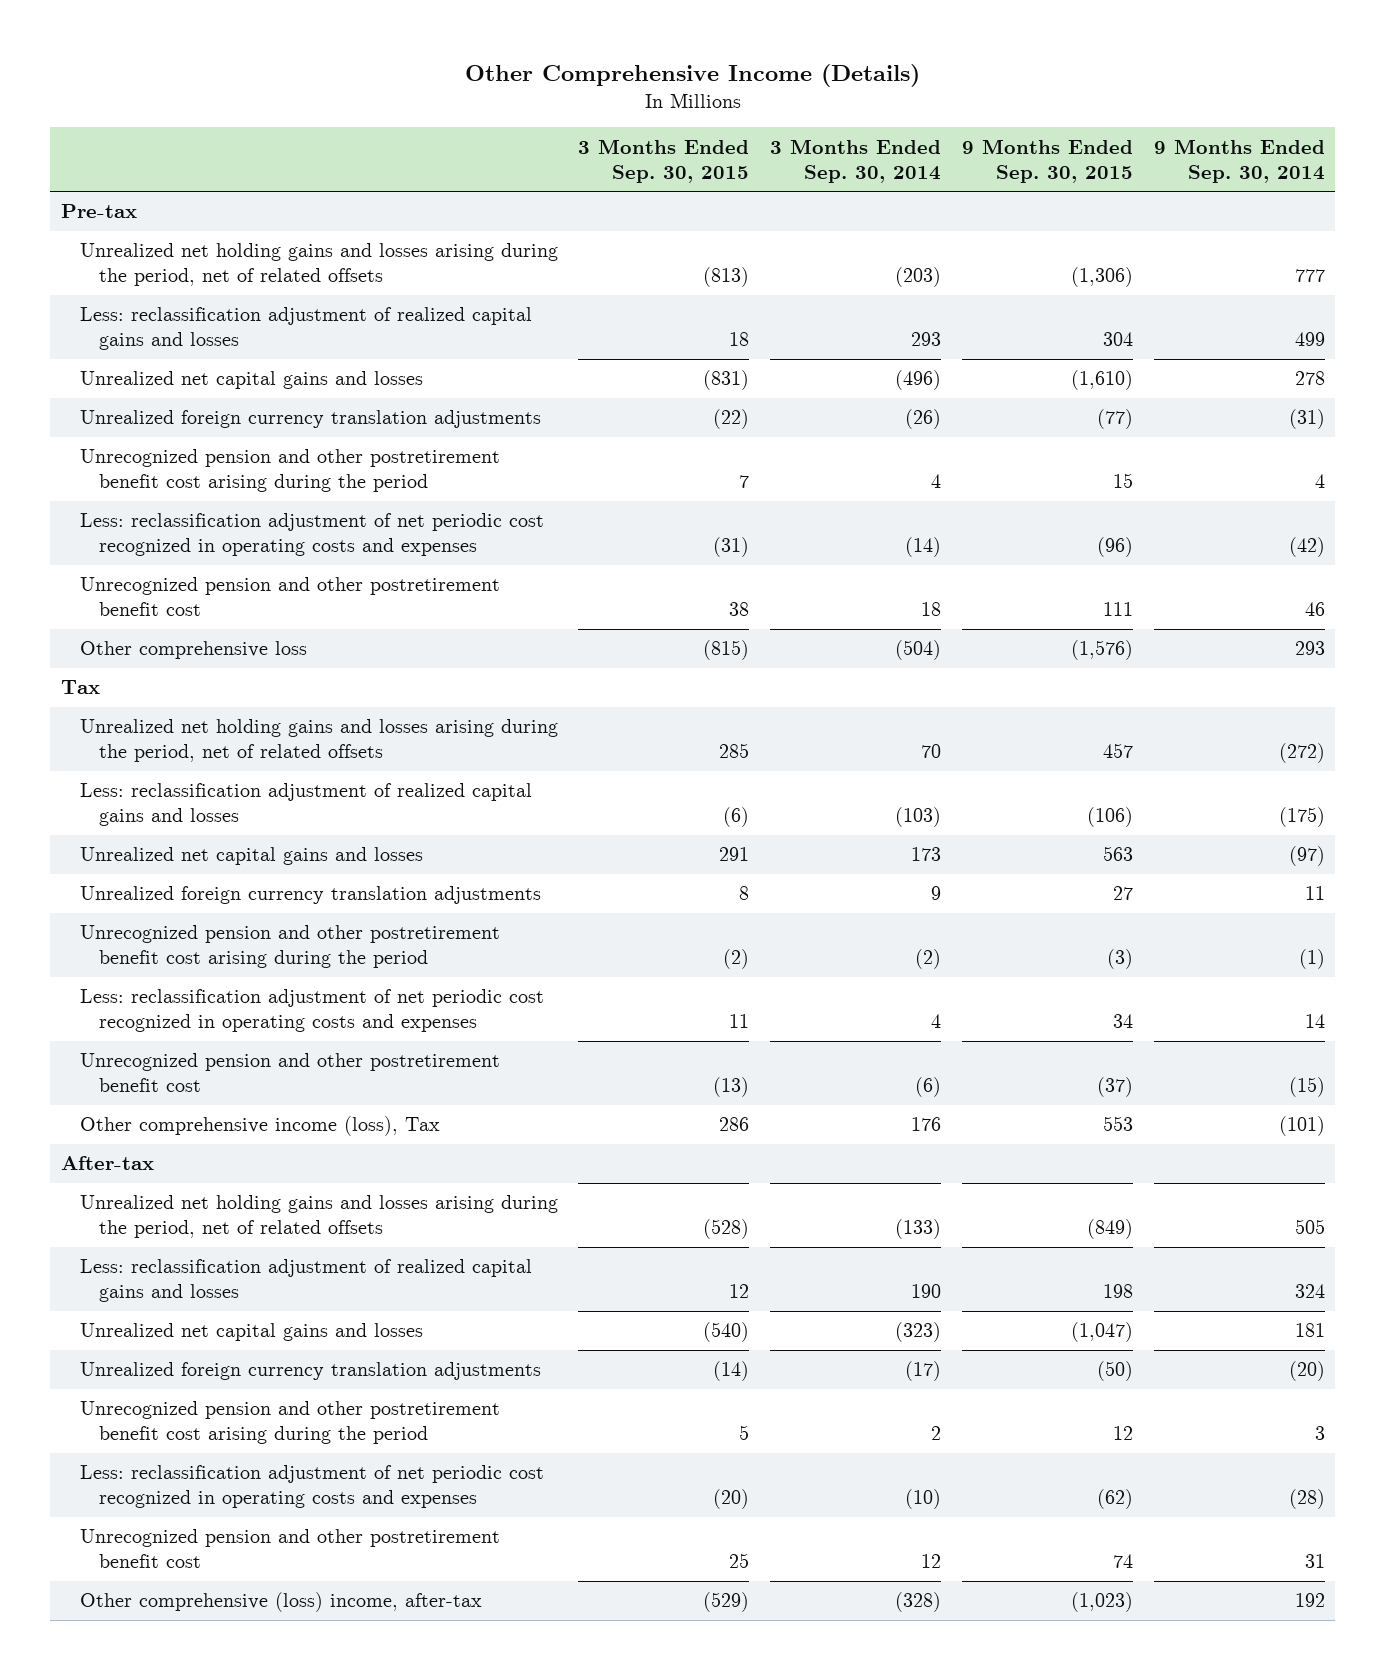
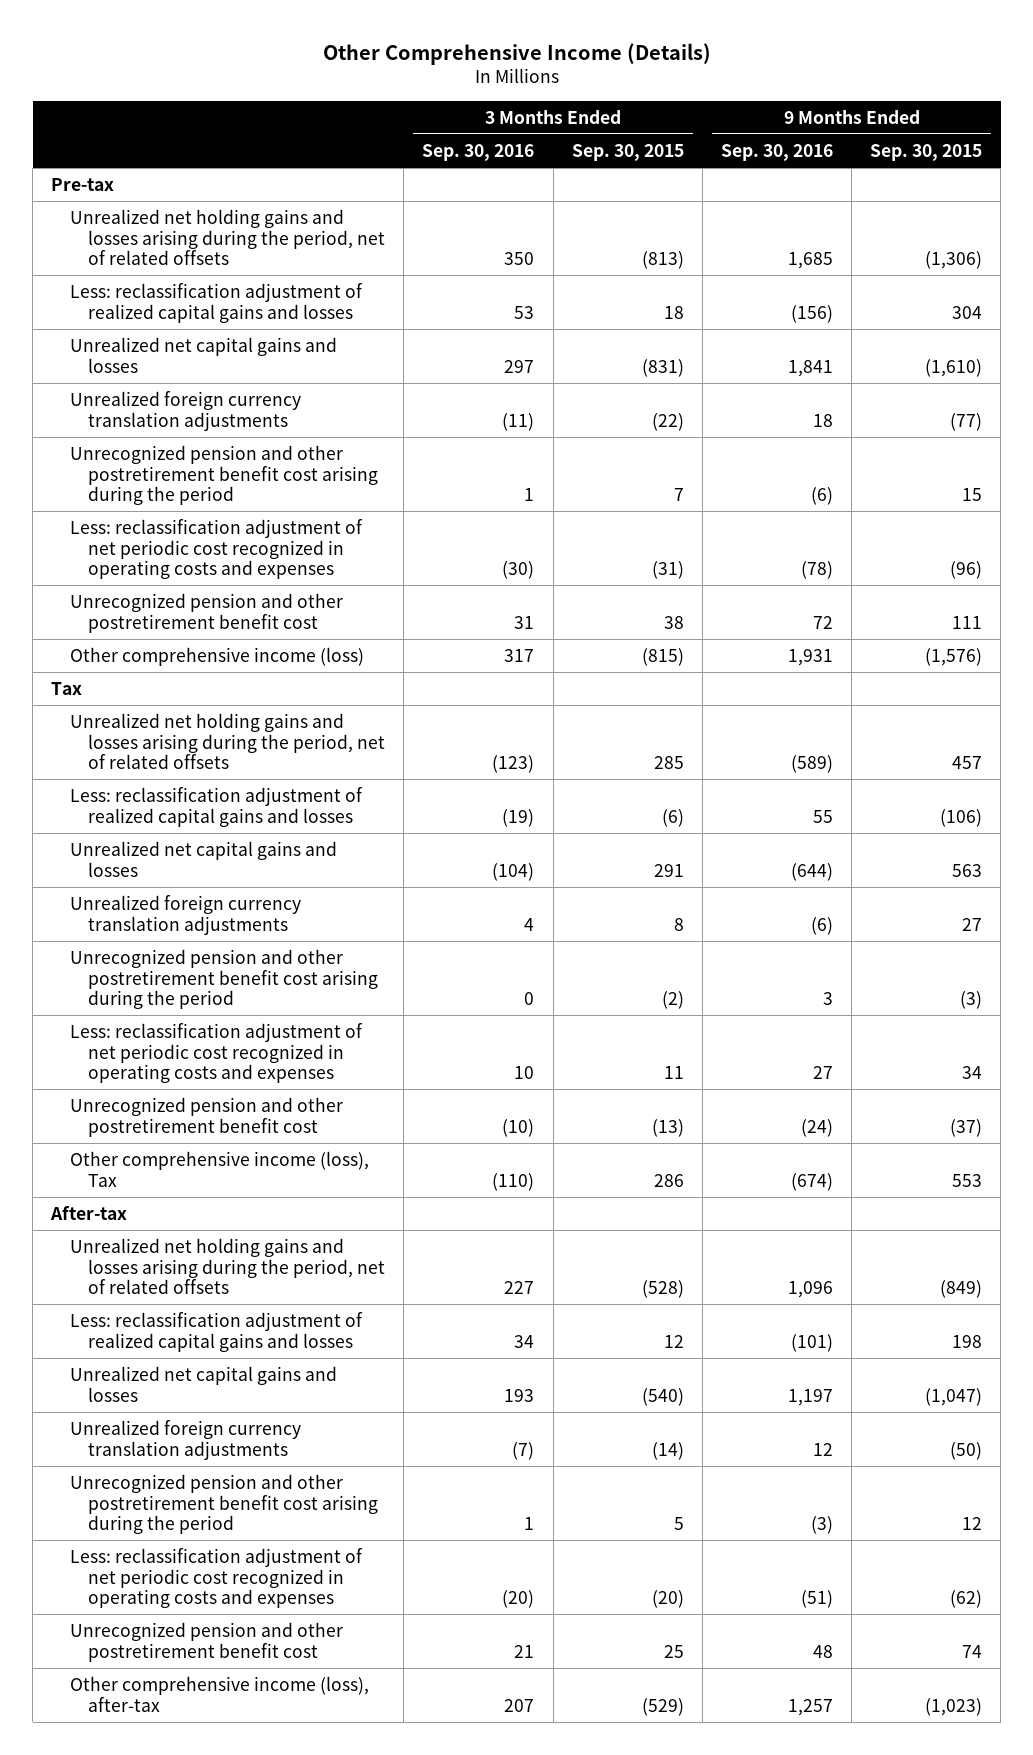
- | 3 Months Ended Sep. 30, 2015 | 3 Months Ended Sep. 30, 2014 | 9 Months Ended Sep. 30, 2015 | 9 Months Ended Sep. 30, 2014
+ | 3 Months Ended Sep. 30, 2016 | 3 Months Ended Sep. 30, 2015 | 9 Months Ended Sep. 30, 2016 | 9 Months Ended Sep. 30, 2015
- Other comprehensive loss | (815) | (504) | (1,576) | 293
+ Other comprehensive income (loss) | 317 | (815) | 1,931 | (1,576)
- Other comprehensive (loss) income, after-tax | (529) | (328) | (1,023) | 192
+ Other comprehensive income (loss), after-tax | 207 | (529) | 1,257 | (1,023)

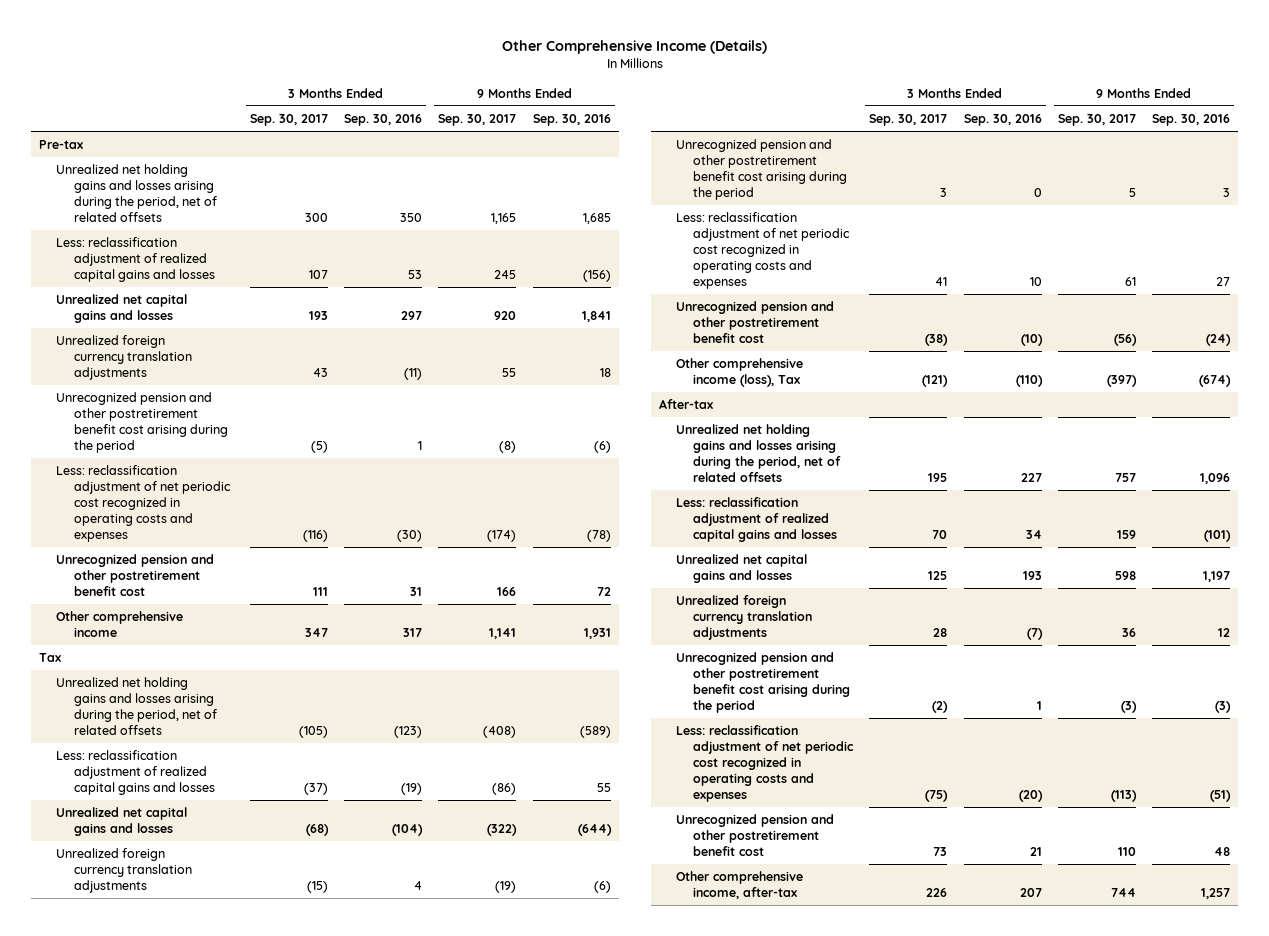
- | 3 Months Ended Sep. 30, 2016 | 3 Months Ended Sep. 30, 2015 | 9 Months Ended Sep. 30, 2016 | 9 Months Ended Sep. 30, 2015
+ | 3 Months Ended Sep. 30, 2017 | 3 Months Ended Sep. 30, 2016 | 9 Months Ended Sep. 30, 2017 | 9 Months Ended Sep. 30, 2016
- Other comprehensive income (loss) | 317 | (815) | 1,931 | (1,576)
+ Other comprehensive income | 347 | 317 | 1,141 | 1,931
- Other comprehensive income (loss), after-tax | 207 | (529) | 1,257 | (1,023)
+ Other comprehensive income, after-tax | 226 | 207 | 744 | 1,257

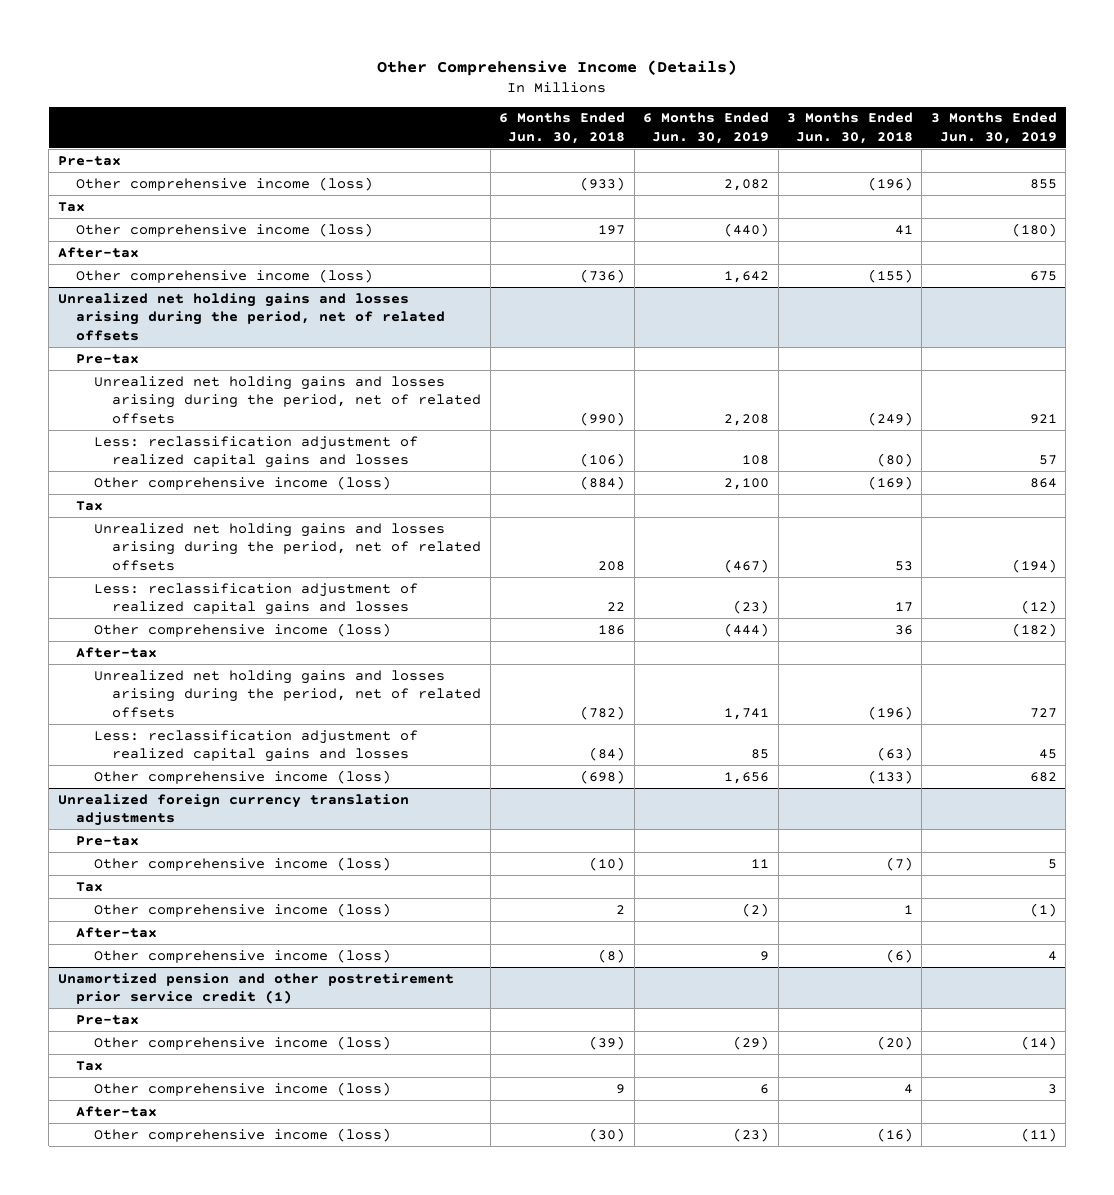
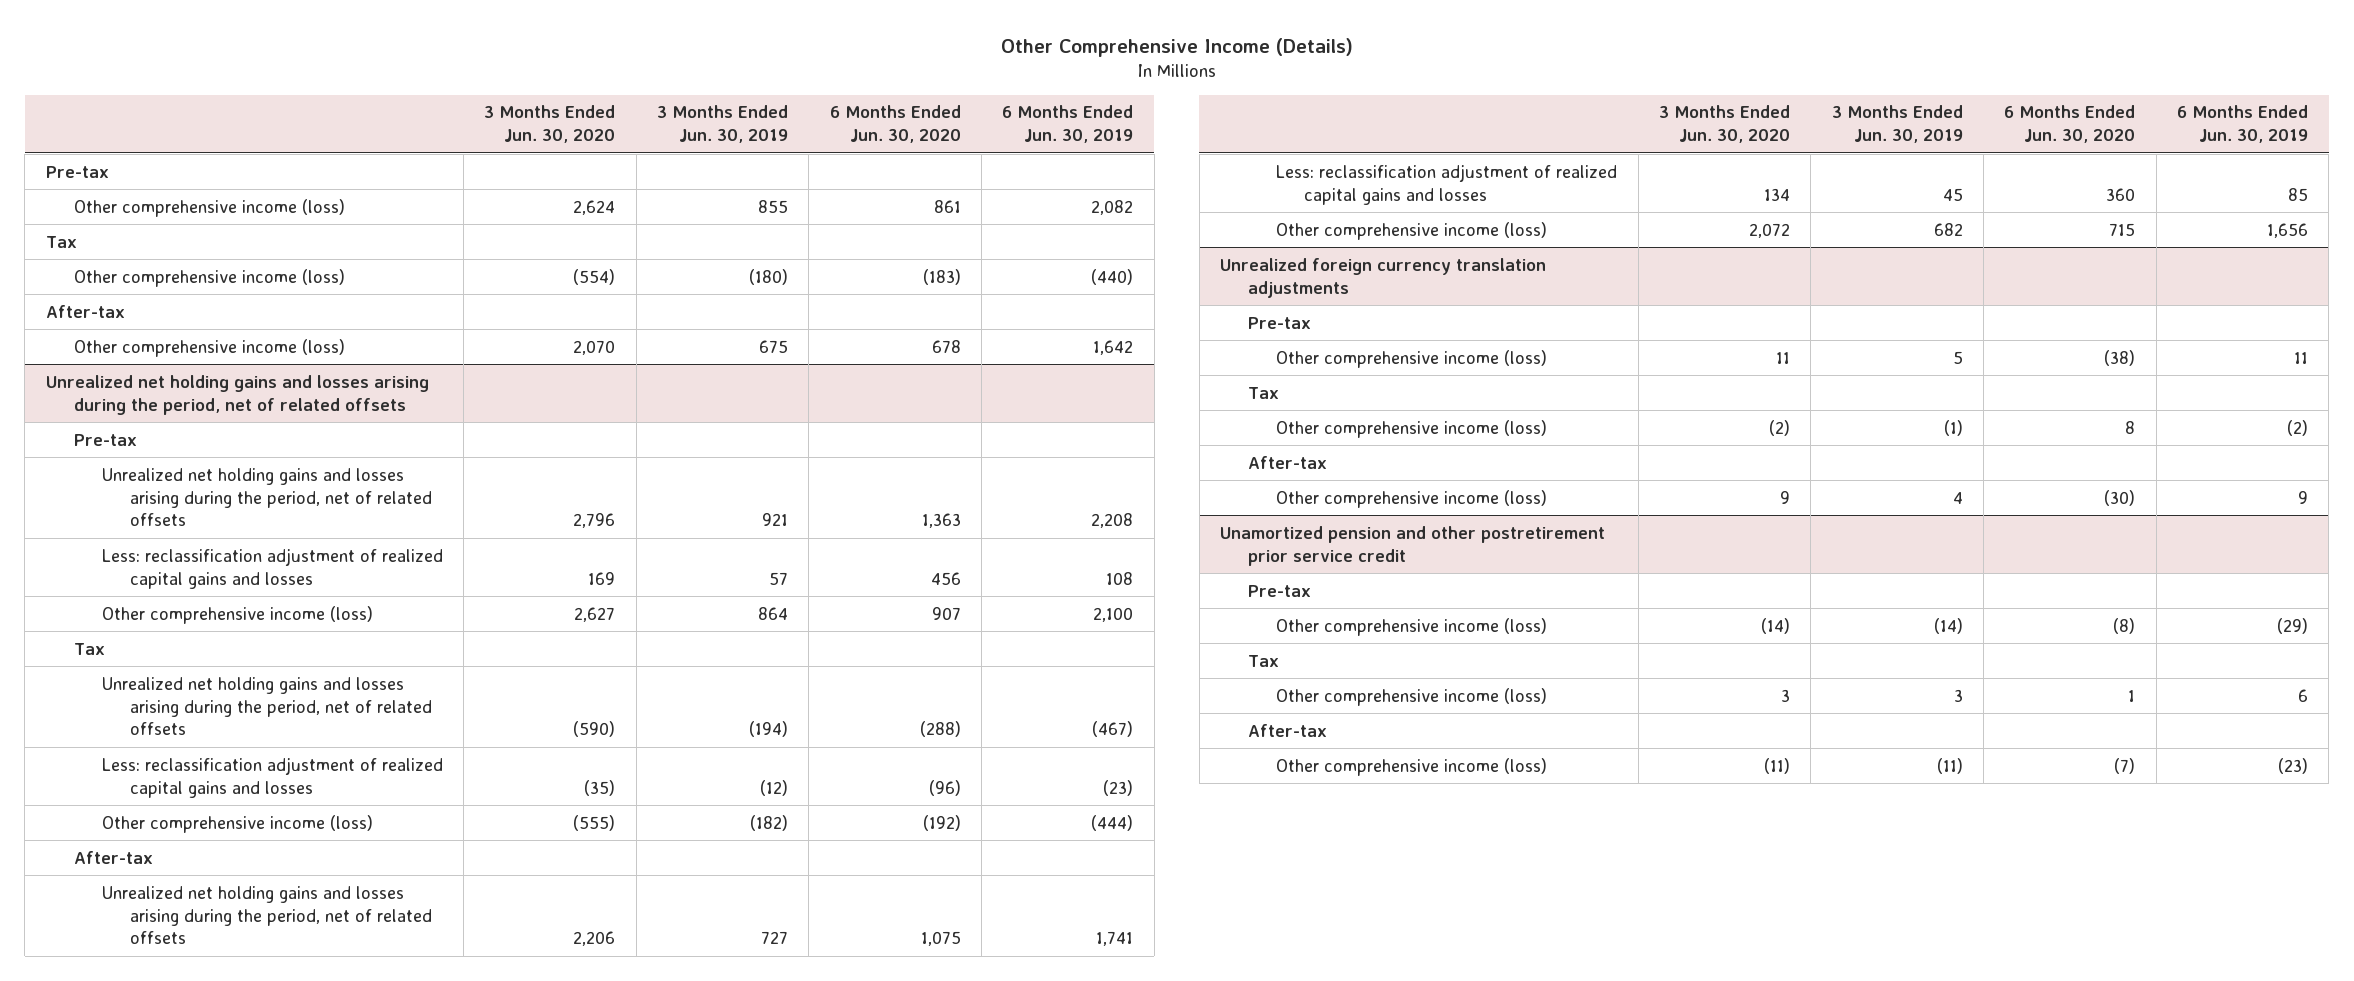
- | 6 Months Ended Jun. 30, 2018 | 6 Months Ended Jun. 30, 2019 | 3 Months Ended Jun. 30, 2018 | 3 Months Ended Jun. 30, 2019
+ | 3 Months Ended Jun. 30, 2020 | 3 Months Ended Jun. 30, 2019 | 6 Months Ended Jun. 30, 2020 | 6 Months Ended Jun. 30, 2019
- Unamortized pension and other postretirement prior service credit (1)
+ Unamortized pension and other postretirement prior service credit

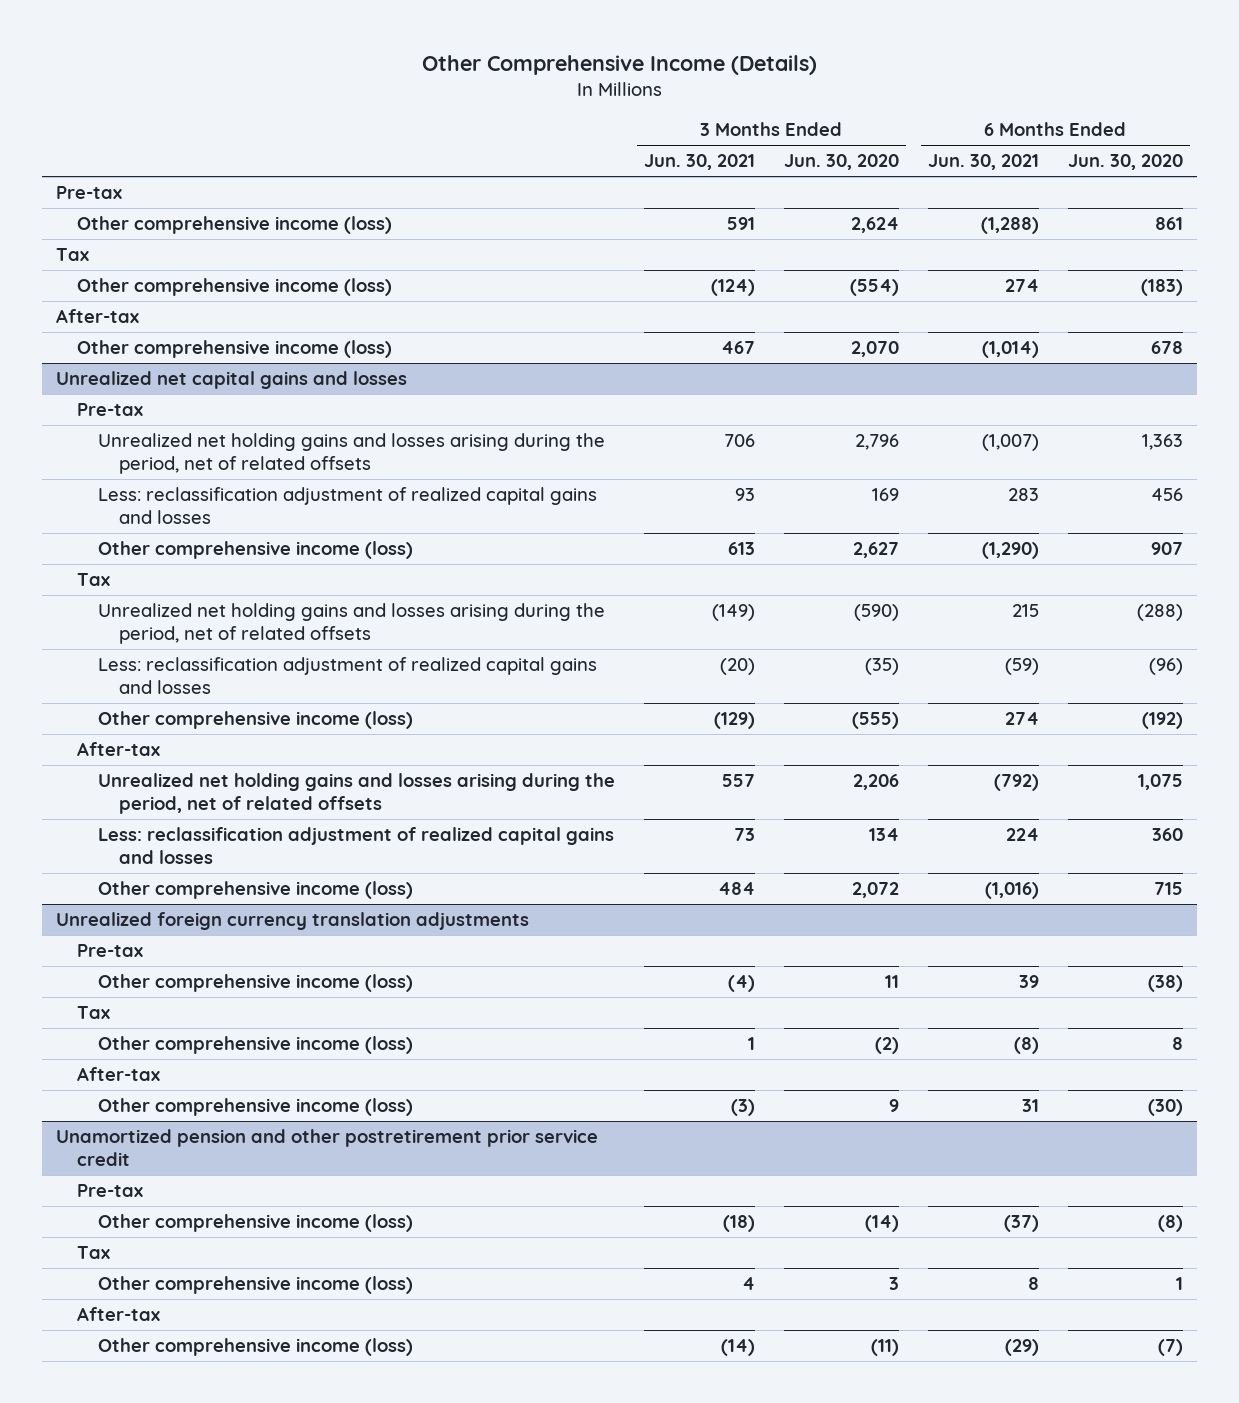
- | 3 Months Ended Jun. 30, 2020 | 3 Months Ended Jun. 30, 2019 | 6 Months Ended Jun. 30, 2020 | 6 Months Ended Jun. 30, 2019
+ | 3 Months Ended Jun. 30, 2021 | 3 Months Ended Jun. 30, 2020 | 6 Months Ended Jun. 30, 2021 | 6 Months Ended Jun. 30, 2020
- Unrealized net holding gains and losses arising during the period, net of related offsets
+ Unrealized net capital gains and losses

